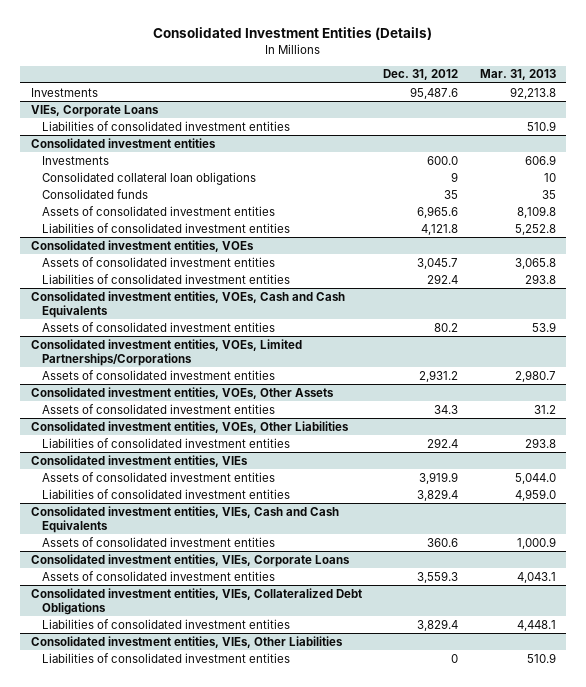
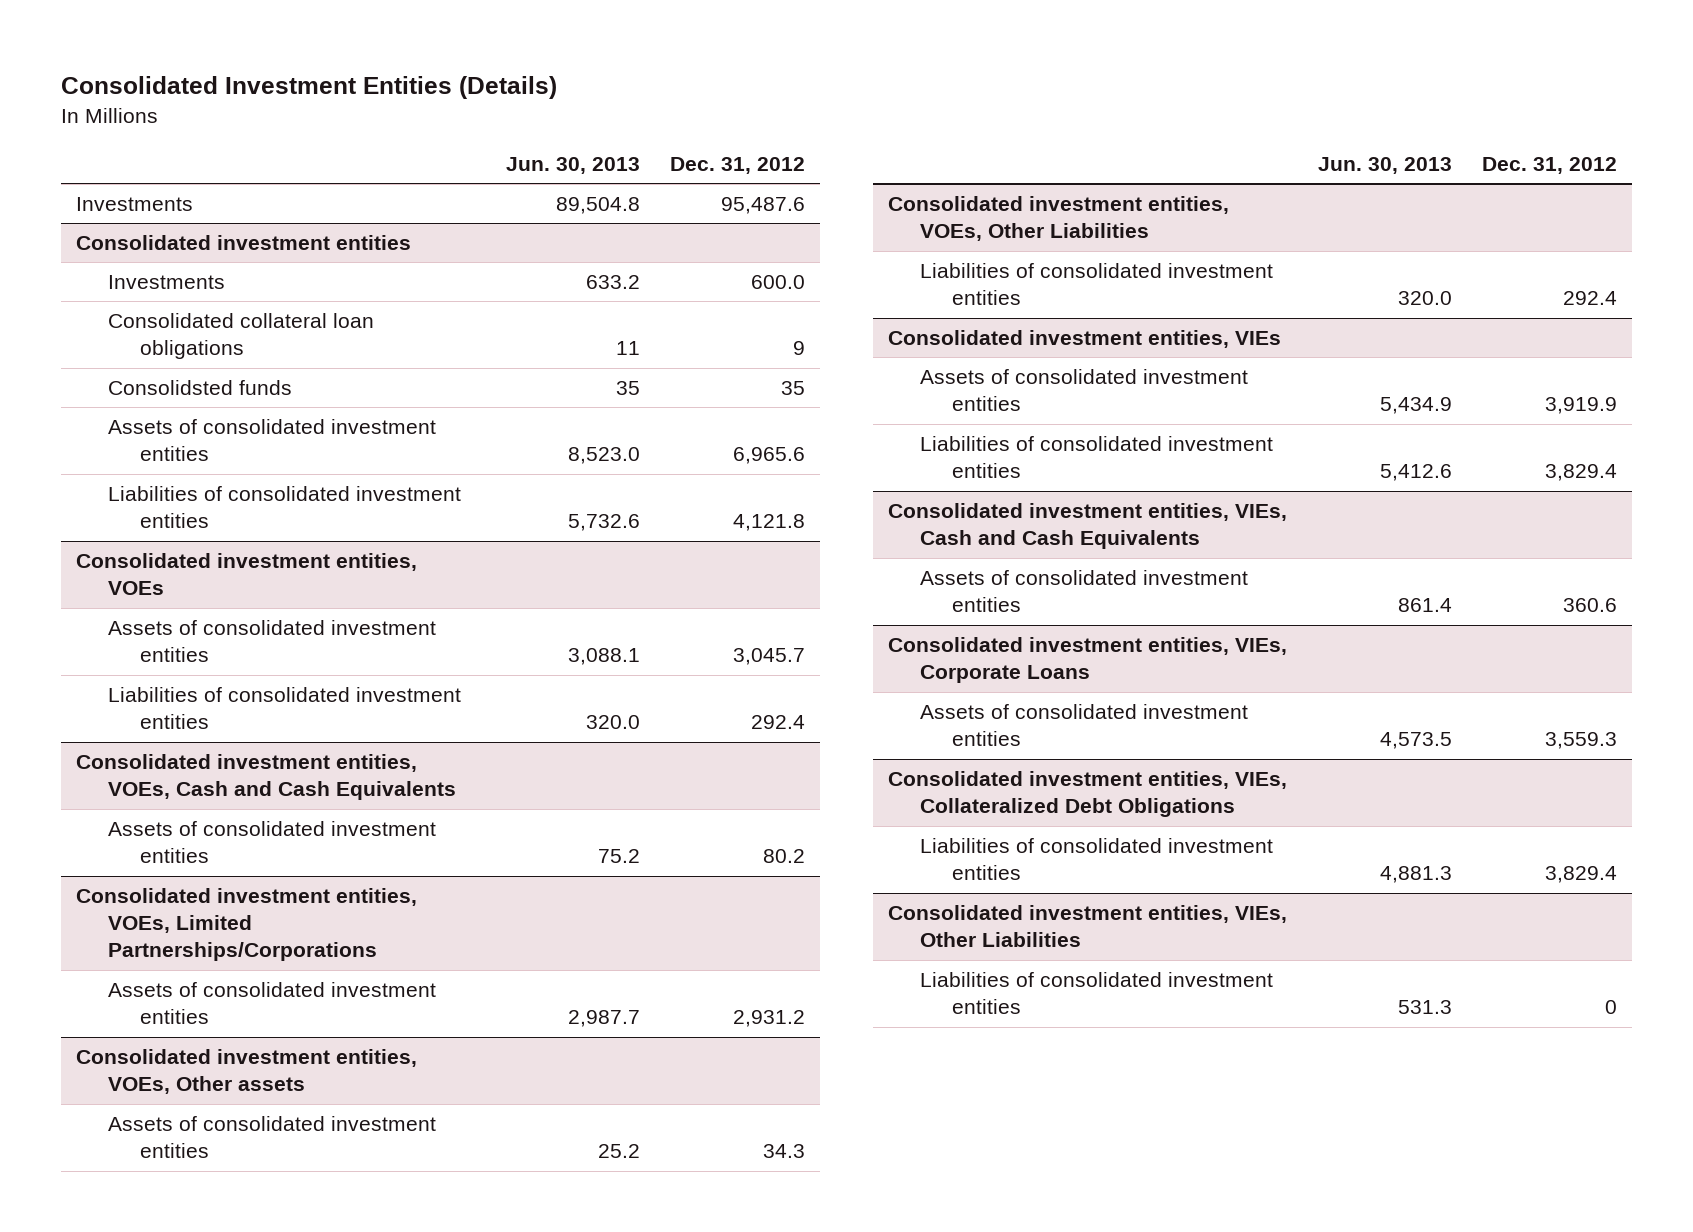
- | Dec. 31, 2012 | Mar. 31, 2013
+ | Jun. 30, 2013 | Dec. 31, 2012
- VIEs, Corporate Loans
- Liabilities of consolidated investment entities | | 510.9
@ Consolidated investment entities
- Consolidated funds | 35 | 35
+ Consolidsted funds | 35 | 35
- Consolidated investment entities, VOEs, Other Assets
+ Consolidated investment entities, VOEs, Other assets

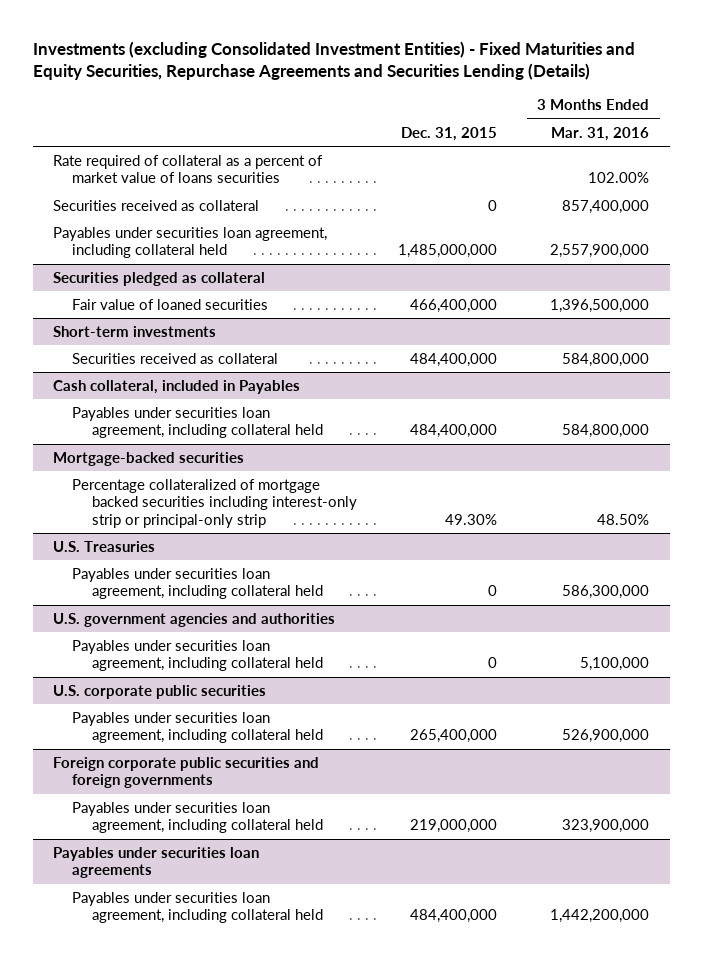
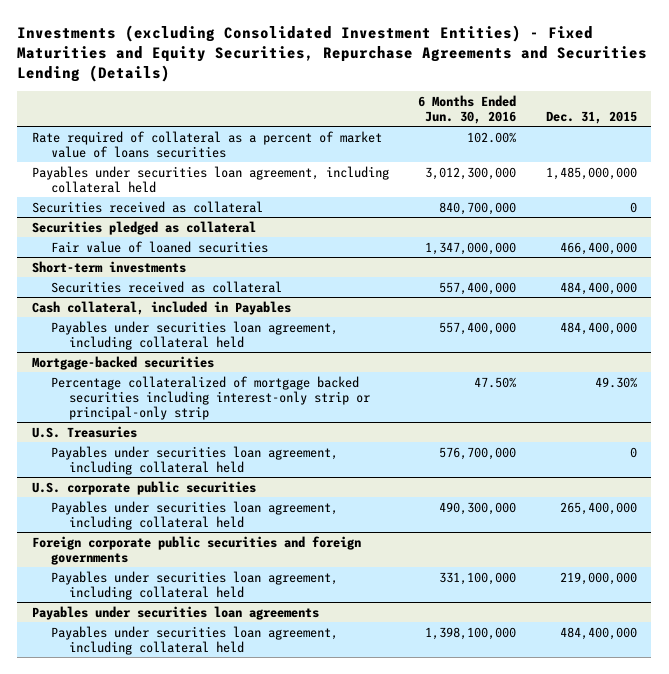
- | Dec. 31, 2015 | 3 Months Ended Mar. 31, 2016
+ | 6 Months Ended Jun. 30, 2016 | Dec. 31, 2015
moved down: Securities received as collateral | 840,700,000 | 0
- U.S. government agencies and authorities
- Payables under securities loan agreement, including collateral held | 0 | 5,100,000

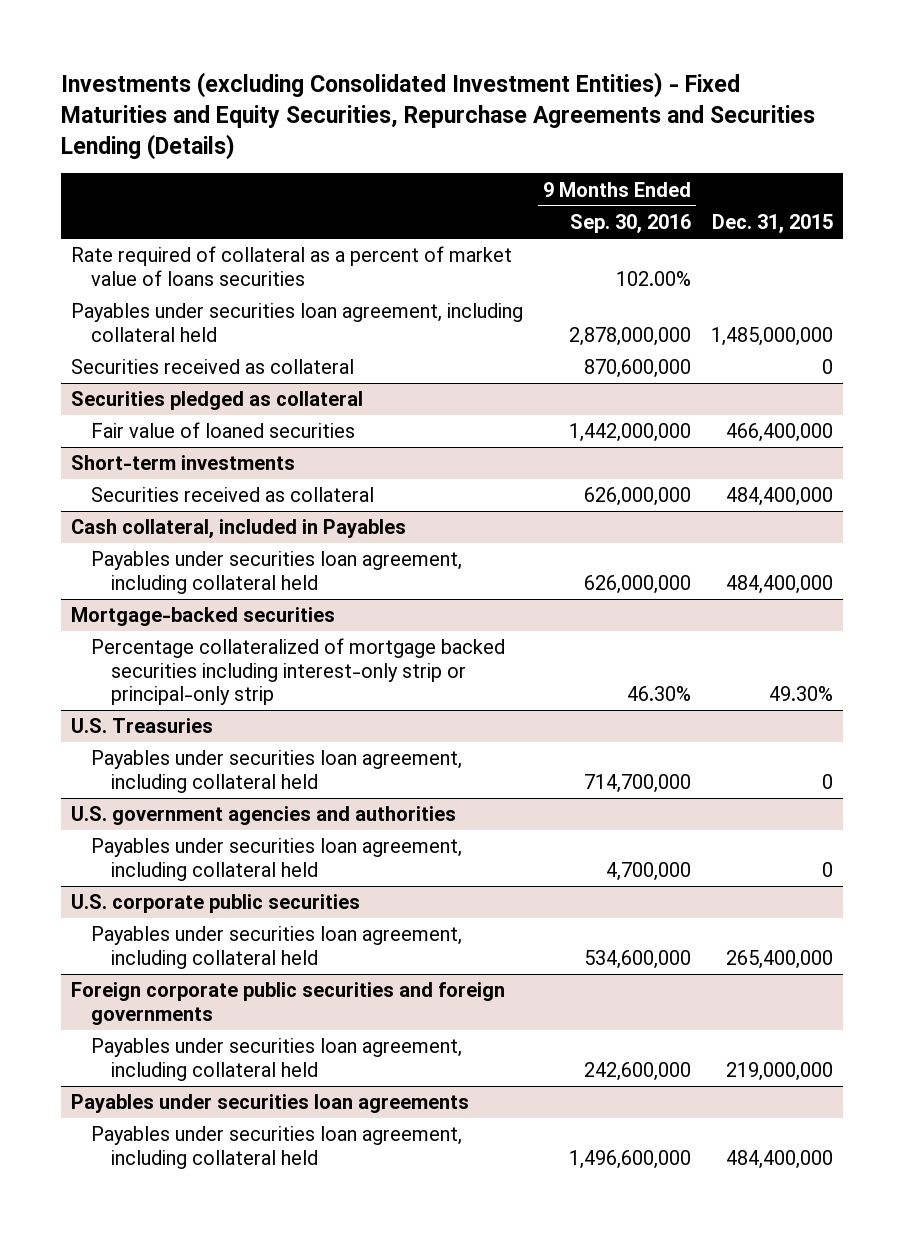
- | 6 Months Ended Jun. 30, 2016 | Dec. 31, 2015
+ | 9 Months Ended Sep. 30, 2016 | Dec. 31, 2015
+ U.S. government agencies and authorities
+ Payables under securities loan agreement, including collateral held | 4,700,000 | 0

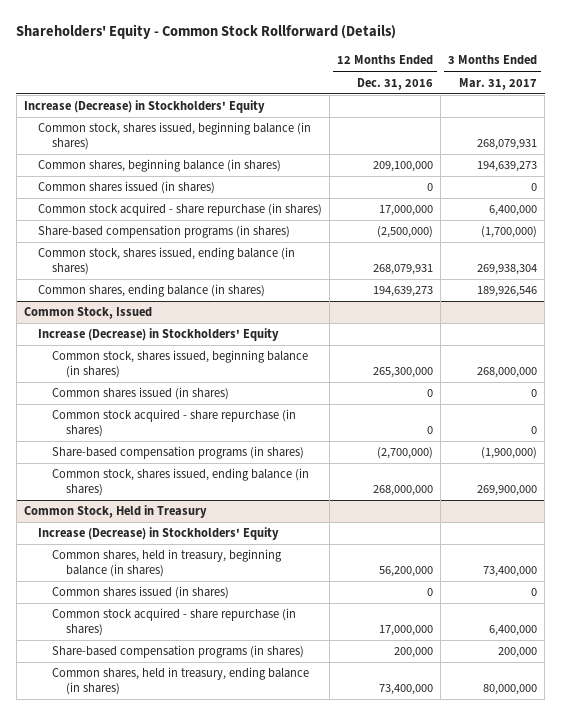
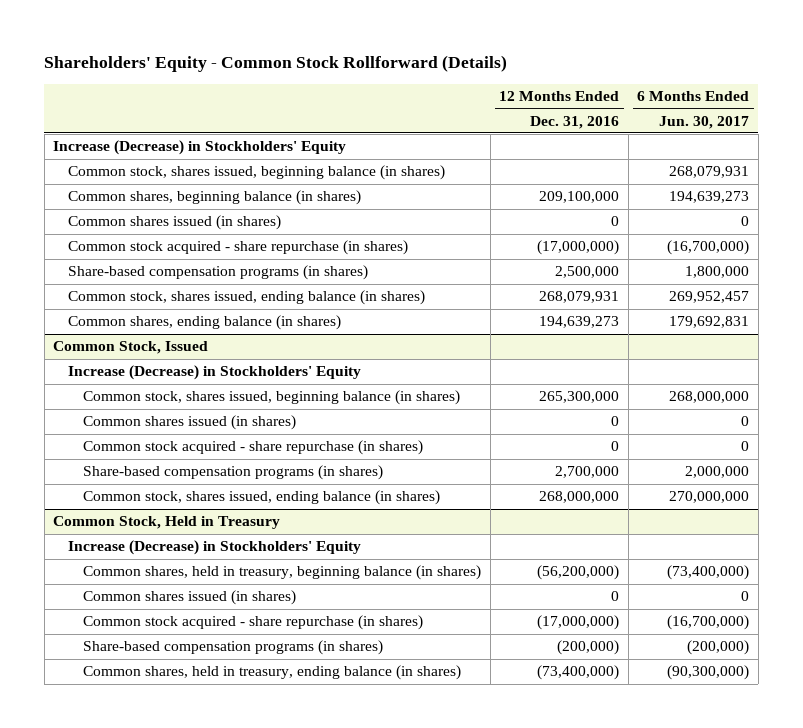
- | 12 Months Ended Dec. 31, 2016 | 3 Months Ended Mar. 31, 2017
+ | 12 Months Ended Dec. 31, 2016 | 6 Months Ended Jun. 30, 2017
- Common stock acquired - share repurchase (in shares) | 17,000,000 | 6,400,000
- Share-based compensation programs (in shares) | (2,500,000) | (1,700,000)
+ Common stock acquired - share repurchase (in shares) | (17,000,000) | (16,700,000)
+ Share-based compensation programs (in shares) | 2,500,000 | 1,800,000
@ Common Stock, Issued
- Share-based compensation programs (in shares) | (2,700,000) | (1,900,000)
+ Share-based compensation programs (in shares) | 2,700,000 | 2,000,000
@ Common Stock, Held in Treasury
- Common shares, held in treasury, beginning balance (in shares) | 56,200,000 | 73,400,000
+ Common shares, held in treasury, beginning balance (in shares) | (56,200,000) | (73,400,000)
- Common stock acquired - share repurchase (in shares) | 17,000,000 | 6,400,000
- Share-based compensation programs (in shares) | 200,000 | 200,000
- Common shares, held in treasury, ending balance (in shares) | 73,400,000 | 80,000,000
+ Common stock acquired - share repurchase (in shares) | (17,000,000) | (16,700,000)
+ Share-based compensation programs (in shares) | (200,000) | (200,000)
+ Common shares, held in treasury, ending balance (in shares) | (73,400,000) | (90,300,000)

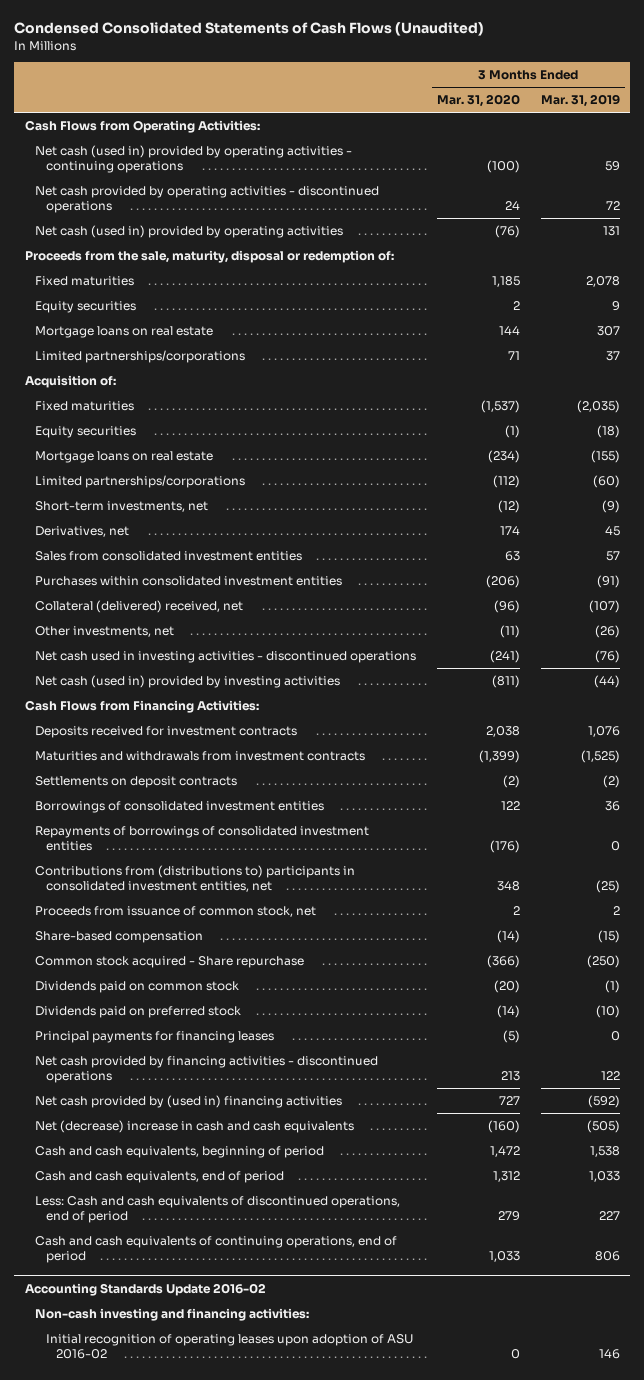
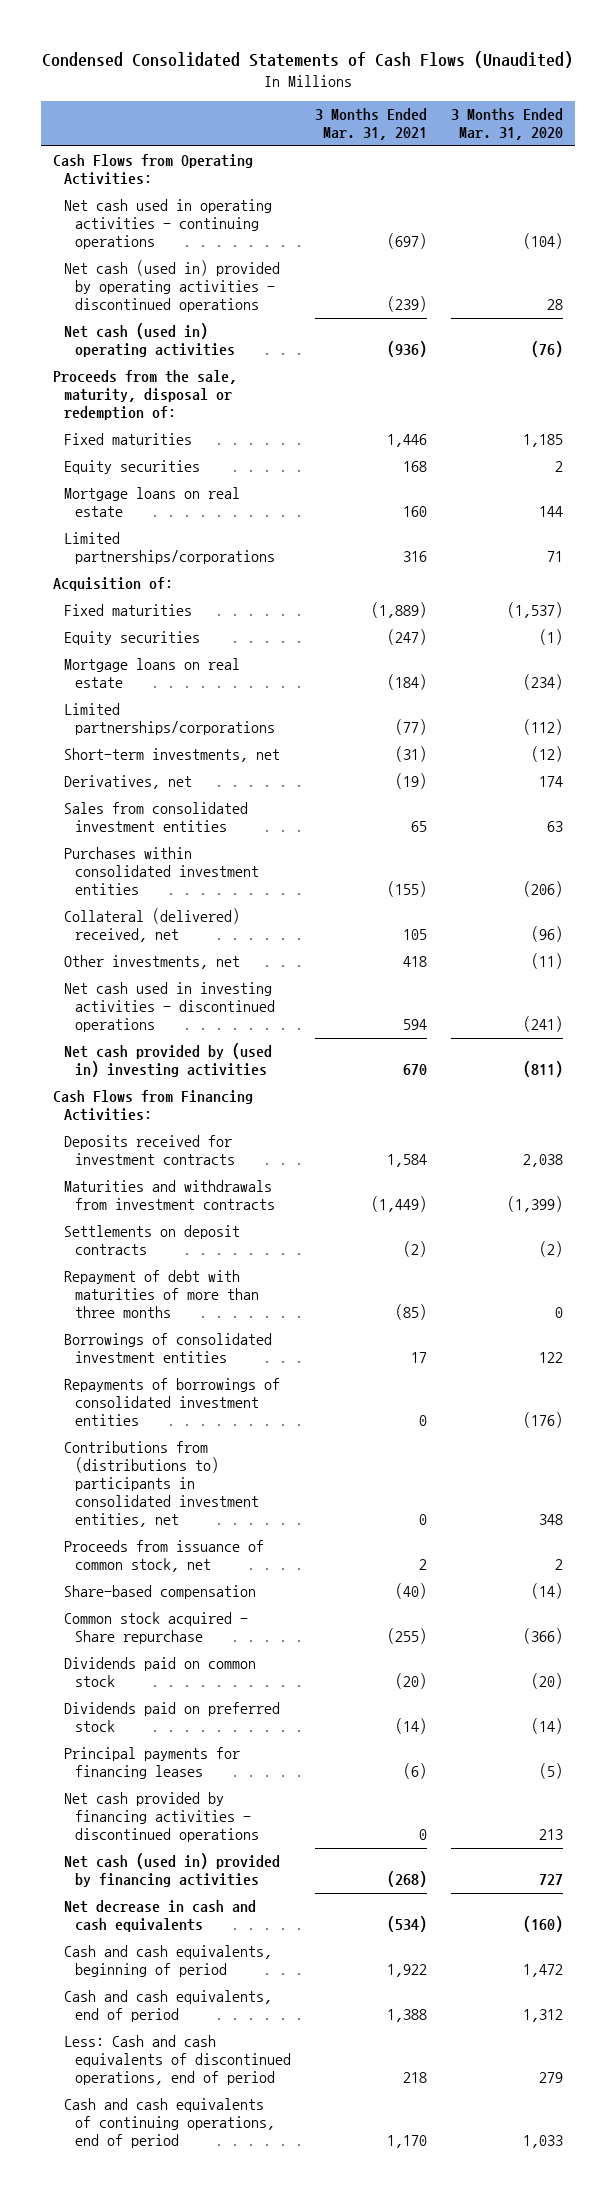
- | 3 Months Ended Mar. 31, 2020 | 3 Months Ended Mar. 31, 2019
+ | 3 Months Ended Mar. 31, 2021 | 3 Months Ended Mar. 31, 2020
- Net cash (used in) provided by operating activities - continuing operations | (100) | 59
- Net cash provided by operating activities - discontinued operations | 24 | 72
- Net cash (used in) provided by operating activities | (76) | 131
+ Net cash used in operating activities - continuing operations | (697) | (104)
+ Net cash (used in) provided by operating activities - discontinued operations | (239) | 28
+ Net cash (used in) operating activities | (936) | (76)
- Net cash (used in) provided by investing activities | (811) | (44)
+ Net cash provided by (used in) investing activities | 670 | (811)
+ Repayment of debt with maturities of more than three months | (85) | 0
- Net cash provided by (used in) financing activities | 727 | (592)
- Net (decrease) increase in cash and cash equivalents | (160) | (505)
+ Net cash (used in) provided by financing activities | (268) | 727
+ Net decrease in cash and cash equivalents | (534) | (160)
- Accounting Standards Update 2016-02
- Non-cash investing and financing activities:
- Initial recognition of operating leases upon adoption of ASU 2016-02 | 0 | 146

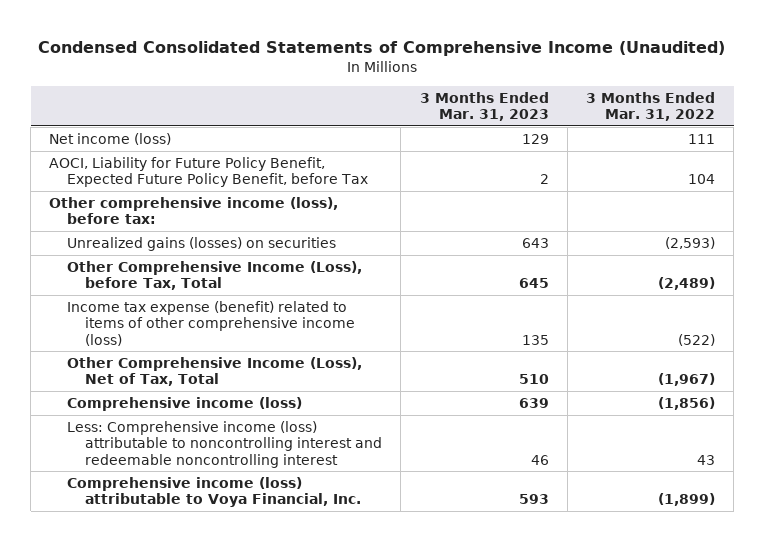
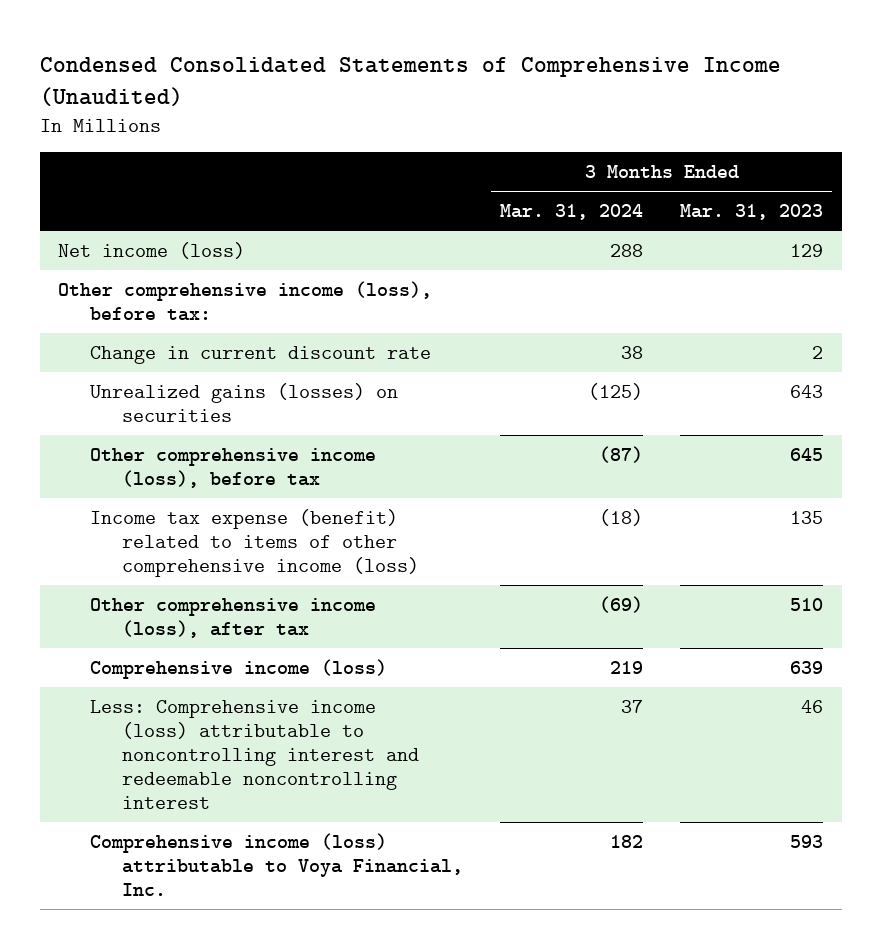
- | 3 Months Ended Mar. 31, 2023 | 3 Months Ended Mar. 31, 2022
+ | 3 Months Ended Mar. 31, 2024 | 3 Months Ended Mar. 31, 2023
- AOCI, Liability for Future Policy Benefit, Expected Future Policy Benefit, before Tax | 2 | 104
+ Change in current discount rate | 38 | 2
- Other Comprehensive Income (Loss), before Tax, Total | 645 | (2,489)
+ Other comprehensive income (loss), before tax | (87) | 645
- Other Comprehensive Income (Loss), Net of Tax, Total | 510 | (1,967)
+ Other comprehensive income (loss), after tax | (69) | 510

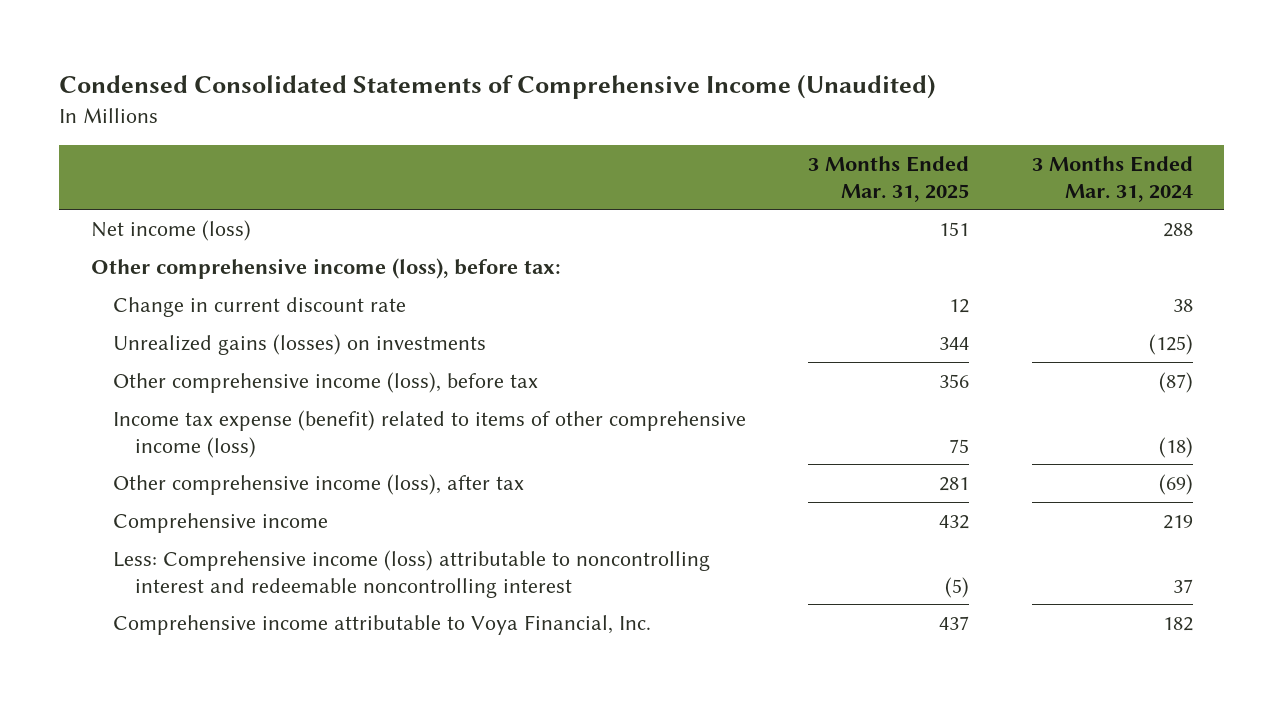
- | 3 Months Ended Mar. 31, 2024 | 3 Months Ended Mar. 31, 2023
+ | 3 Months Ended Mar. 31, 2025 | 3 Months Ended Mar. 31, 2024
- Unrealized gains (losses) on securities | (125) | 643
+ Unrealized gains (losses) on investments | 344 | (125)
- Comprehensive income (loss) | 219 | 639
+ Comprehensive income | 432 | 219
- Comprehensive income (loss) attributable to Voya Financial, Inc. | 182 | 593
+ Comprehensive income attributable to Voya Financial, Inc. | 437 | 182

